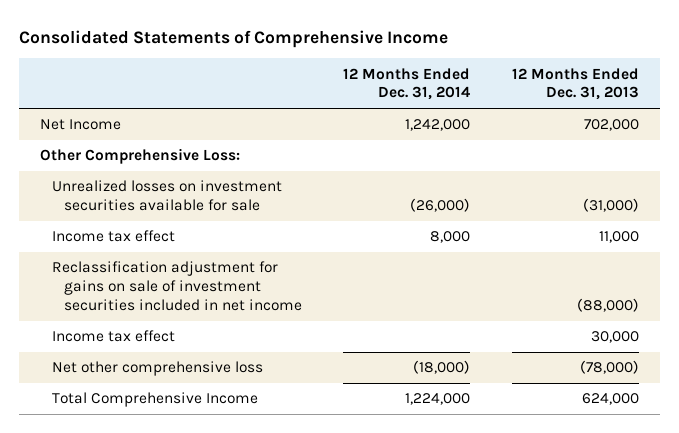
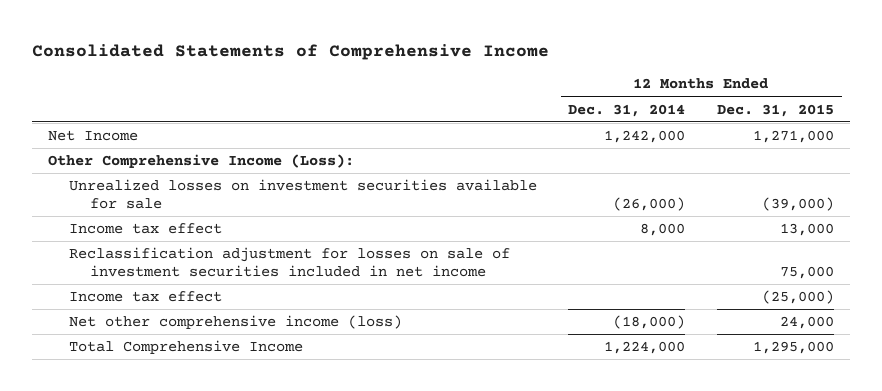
- | 12 Months Ended Dec. 31, 2014 | 12 Months Ended Dec. 31, 2013
+ | 12 Months Ended Dec. 31, 2014 | 12 Months Ended Dec. 31, 2015
- Other Comprehensive Loss:
+ Other Comprehensive Income (Loss):
- Reclassification adjustment for gains on sale of investment securities included in net income | | (88,000)
+ Reclassification adjustment for losses on sale of investment securities included in net income | | 75,000
- Net other comprehensive loss | (18,000) | (78,000)
+ Net other comprehensive income (loss) | (18,000) | 24,000

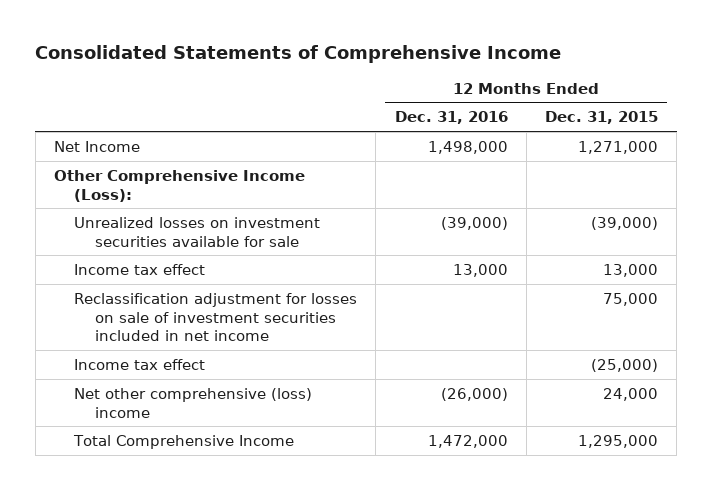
- | 12 Months Ended Dec. 31, 2014 | 12 Months Ended Dec. 31, 2015
+ | 12 Months Ended Dec. 31, 2016 | 12 Months Ended Dec. 31, 2015
- Net other comprehensive income (loss) | (18,000) | 24,000
+ Net other comprehensive (loss) income | (26,000) | 24,000

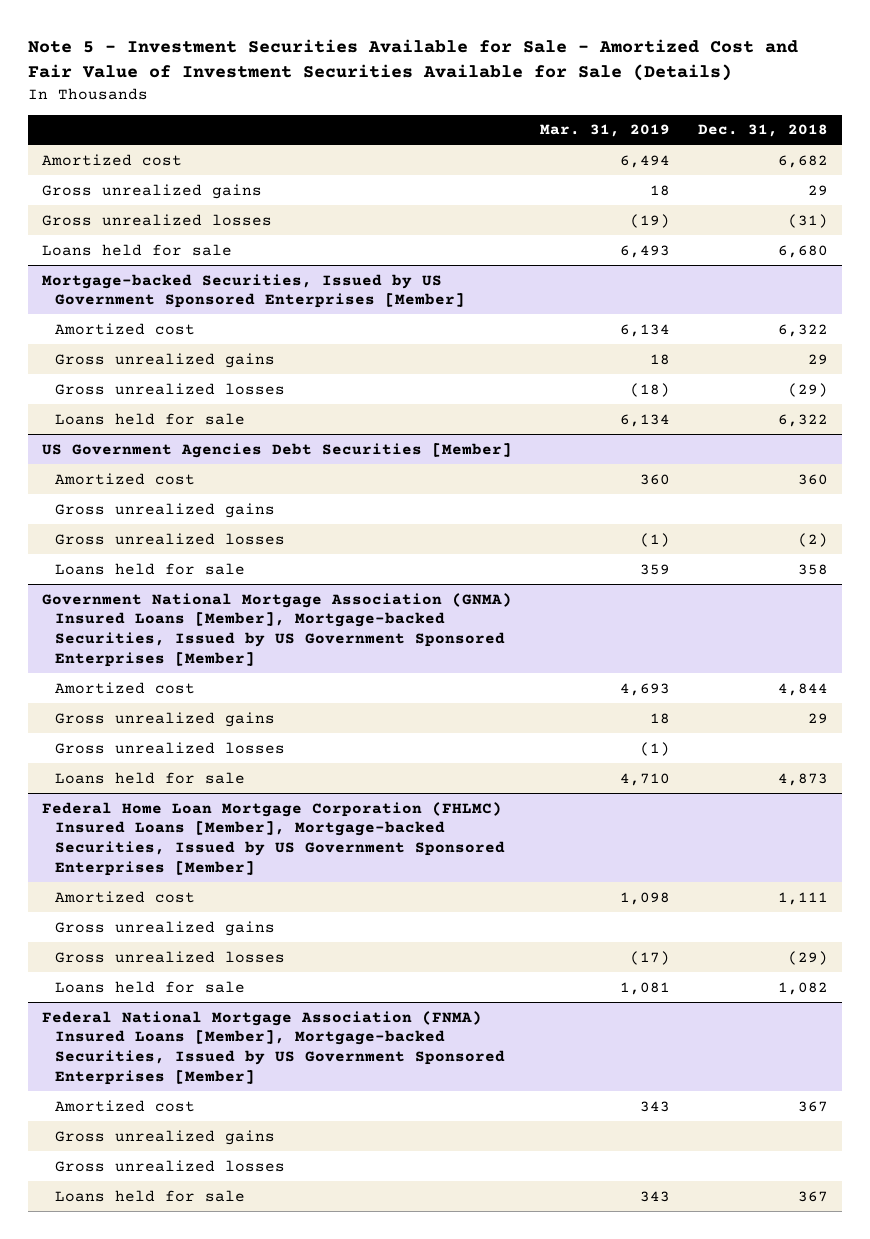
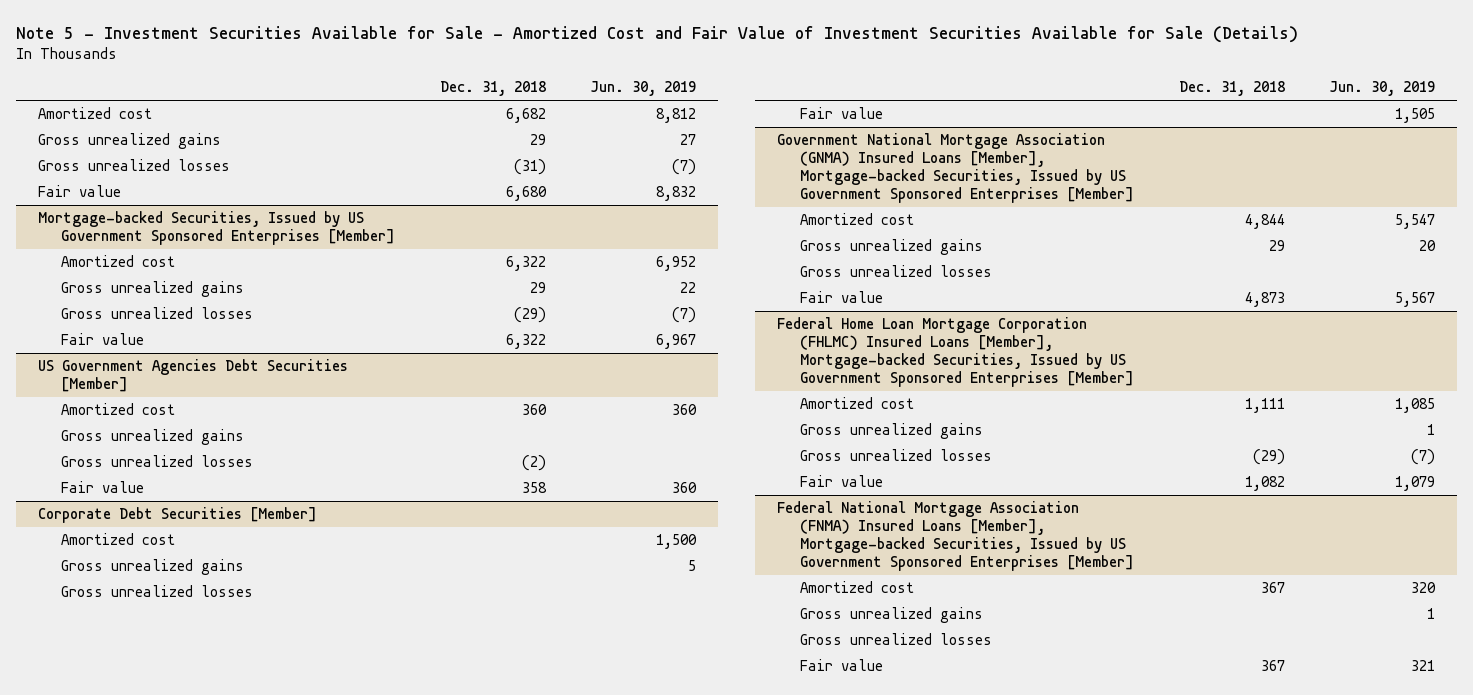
- | Mar. 31, 2019 | Dec. 31, 2018
+ | Dec. 31, 2018 | Jun. 30, 2019
- Loans held for sale | 6,493 | 6,680
+ Fair value | 6,680 | 8,832
@ Mortgage-backed Securities, Issued by US Government Sponsored Enterprises [Member]
- Loans held for sale | 6,134 | 6,322
+ Fair value | 6,322 | 6,967
@ US Government Agencies Debt Securities [Member]
- Loans held for sale | 359 | 358
+ Fair value | 358 | 360
+ Corporate Debt Securities [Member]
+ Amortized cost | | 1,500
+ Gross unrealized gains | | 5
+ Gross unrealized losses
+ Fair value | | 1,505
@ Government National Mortgage Association (GNMA) Insured Loans [Member], Mortgage-backed Securities, Issued by US Government Sponsored Enterprises [Member]
- Loans held for sale | 4,710 | 4,873
+ Fair value | 4,873 | 5,567
@ Federal Home Loan Mortgage Corporation (FHLMC) Insured Loans [Member], Mortgage-backed Securities, Issued by US Government Sponsored Enterprises [Member]
- Loans held for sale | 1,081 | 1,082
+ Fair value | 1,082 | 1,079
@ Federal National Mortgage Association (FNMA) Insured Loans [Member], Mortgage-backed Securities, Issued by US Government Sponsored Enterprises [Member]
- Loans held for sale | 343 | 367
+ Fair value | 367 | 321

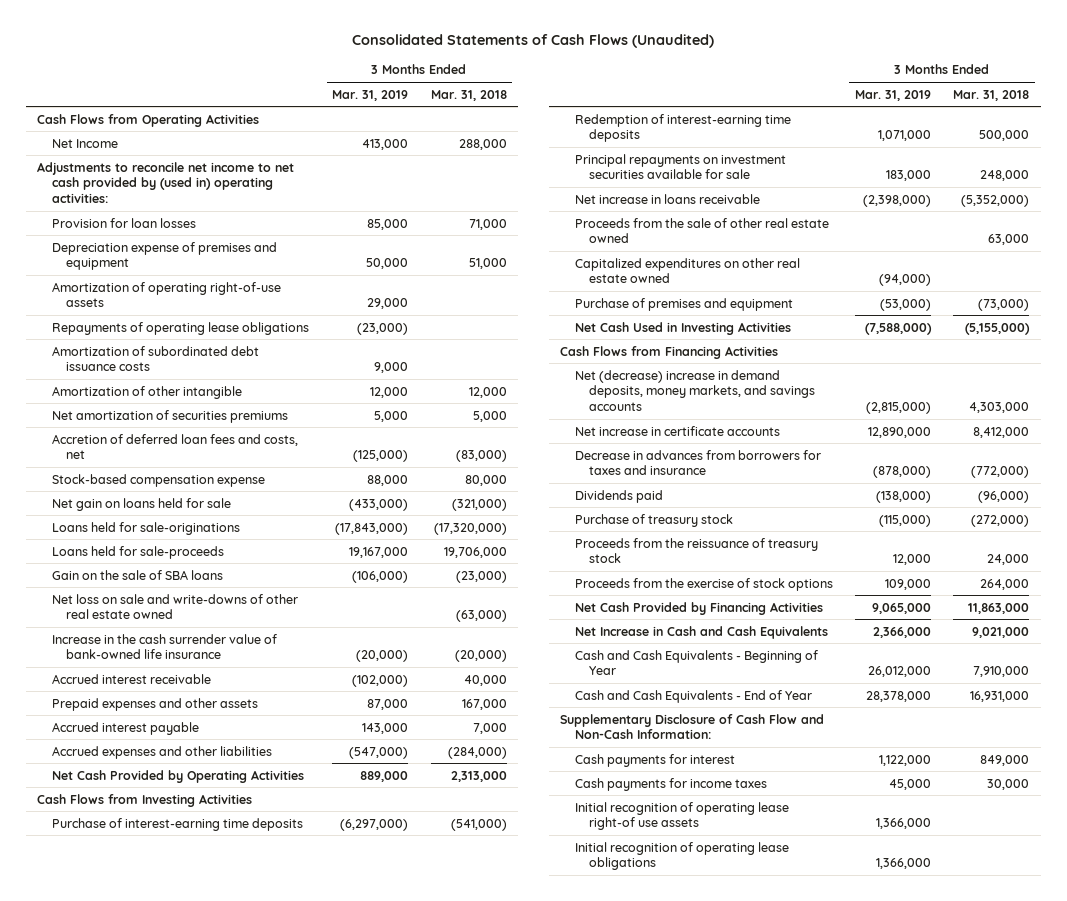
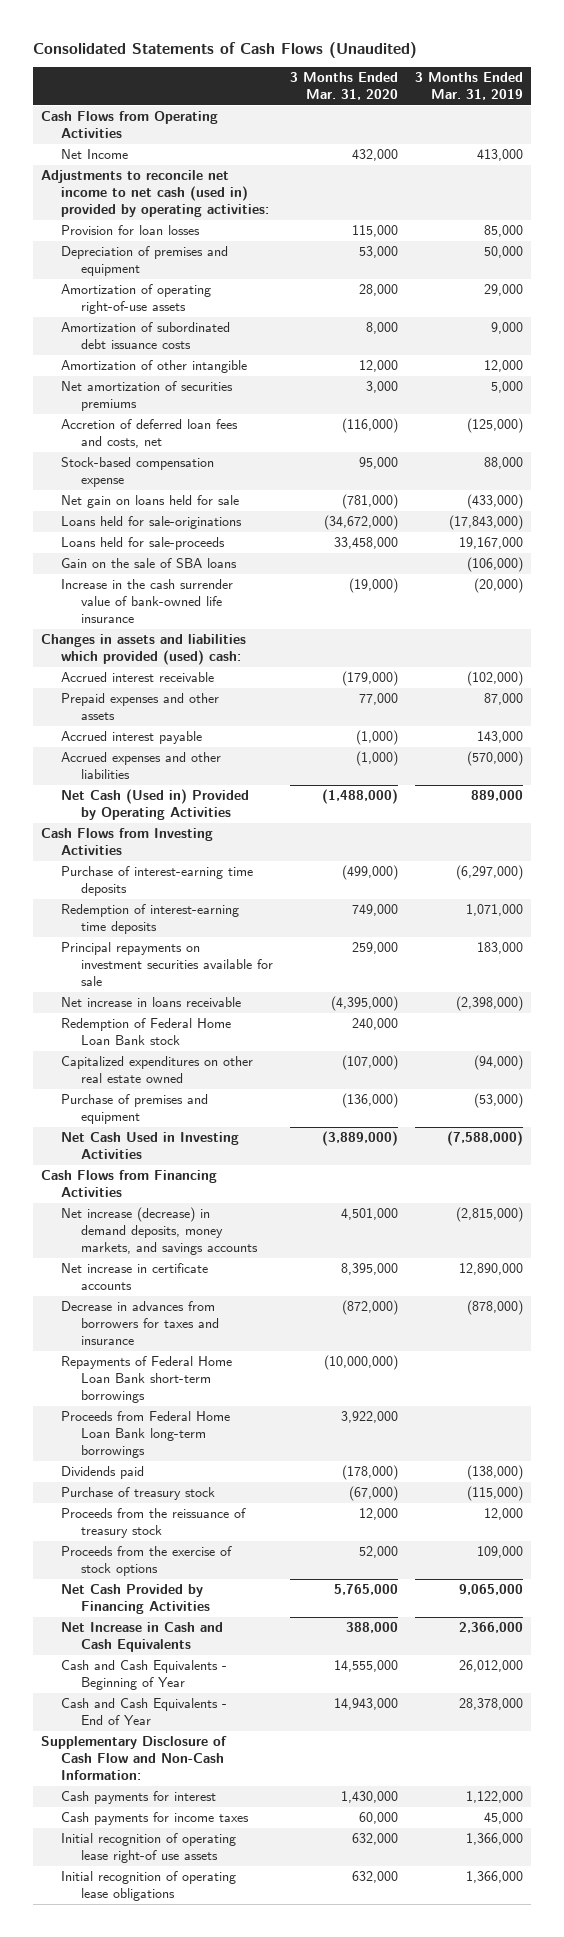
- | 3 Months Ended Mar. 31, 2019 | 3 Months Ended Mar. 31, 2018
+ | 3 Months Ended Mar. 31, 2020 | 3 Months Ended Mar. 31, 2019
- Adjustments to reconcile net income to net cash provided by (used in) operating activities:
+ Adjustments to reconcile net income to net cash (used in) provided by operating activities:
- Depreciation expense of premises and equipment | 50,000 | 51,000
+ Depreciation of premises and equipment | 53,000 | 50,000
- Repayments of operating lease obligations | (23,000) |
- Net loss on sale and write-downs of other real estate owned | | (63,000)
+ Changes in assets and liabilities which provided (used) cash:
- Accrued expenses and other liabilities | (547,000) | (284,000)
- Net Cash Provided by Operating Activities | 889,000 | 2,313,000
+ Accrued expenses and other liabilities | (1,000) | (570,000)
+ Net Cash (Used in) Provided by Operating Activities | (1,488,000) | 889,000
- Proceeds from the sale of other real estate owned | | 63,000
+ Redemption of Federal Home Loan Bank stock | 240,000 |
- Net (decrease) increase in demand deposits, money markets, and savings accounts | (2,815,000) | 4,303,000
+ Net increase (decrease) in demand deposits, money markets, and savings accounts | 4,501,000 | (2,815,000)
+ Repayments of Federal Home Loan Bank short-term borrowings | (10,000,000) |
+ Proceeds from Federal Home Loan Bank long-term borrowings | 3,922,000 |

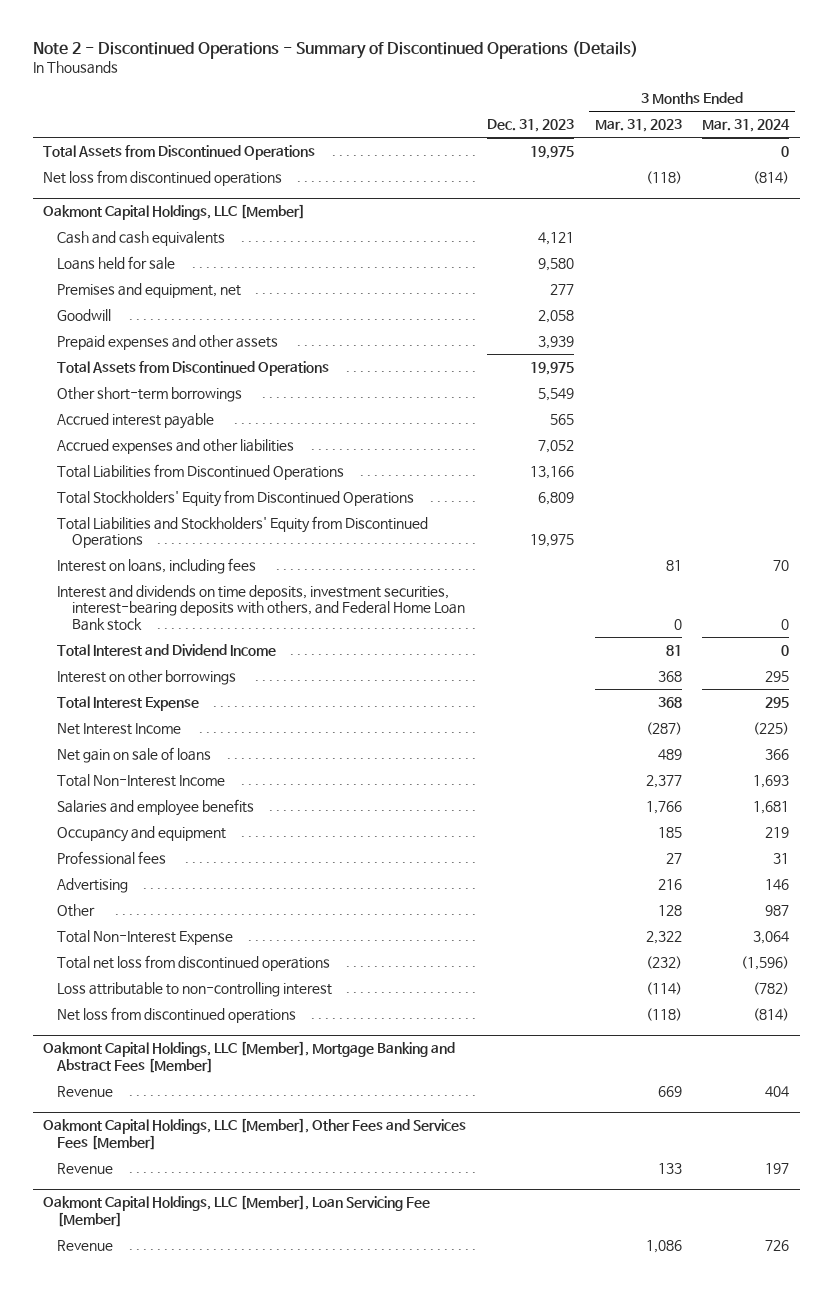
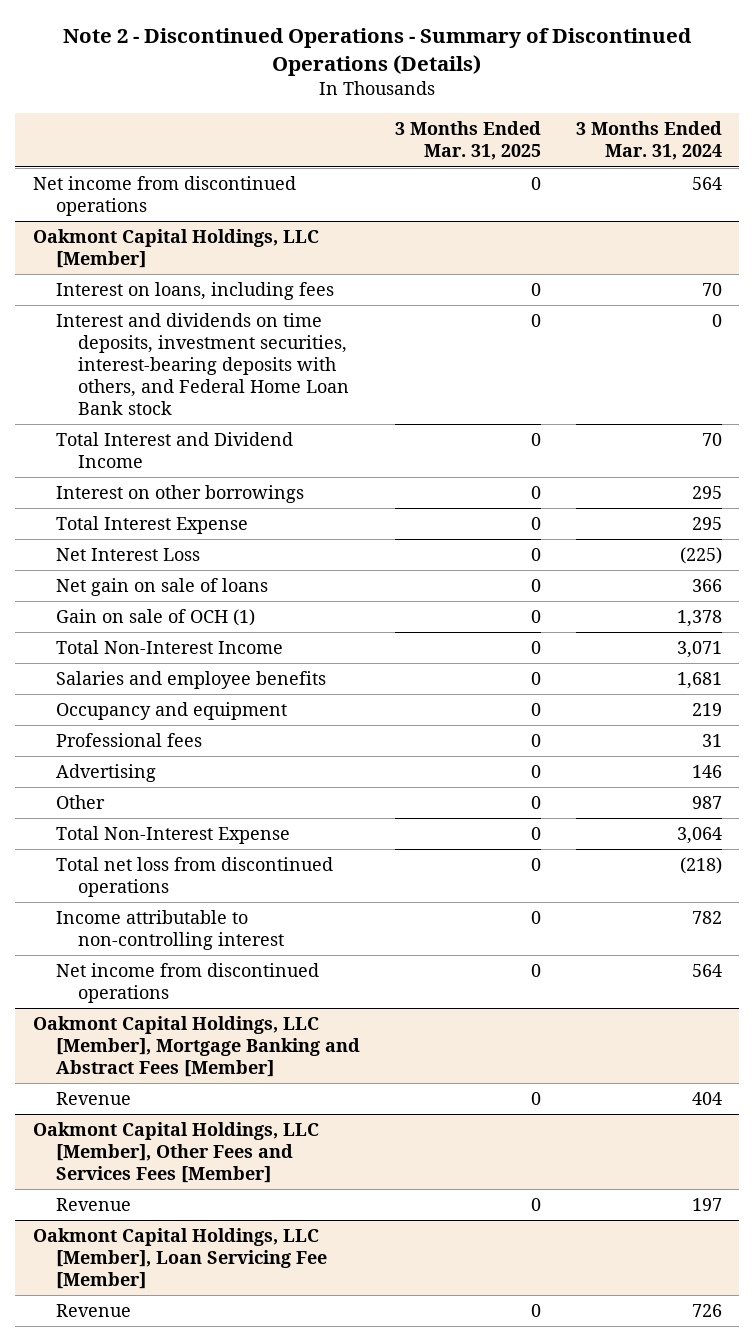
- | Dec. 31, 2023 | 3 Months Ended Mar. 31, 2023 | 3 Months Ended Mar. 31, 2024
+ | 3 Months Ended Mar. 31, 2025 | 3 Months Ended Mar. 31, 2024
- Total Assets from Discontinued Operations | 19,975 | | 0
- Net loss from discontinued operations | | (118) | (814)
+ Net income from discontinued operations | 0 | 564
@ Oakmont Capital Holdings, LLC [Member]
- Cash and cash equivalents | 4,121 | |
- Loans held for sale | 9,580 | |
- Premises and equipment, net | 277 | |
- Goodwill | 2,058 | |
- Prepaid expenses and other assets | 3,939 | |
- Total Assets from Discontinued Operations | 19,975 | |
- Other short-term borrowings | 5,549 | |
- Accrued interest payable | 565 | |
- Accrued expenses and other liabilities | 7,052 | |
- Total Liabilities from Discontinued Operations | 13,166 | |
- Total Stockholders' Equity from Discontinued Operations | 6,809 | |
- Total Liabilities and Stockholders' Equity from Discontinued Operations | 19,975 | |
- Total Interest and Dividend Income | | 81 | 0
+ Total Interest and Dividend Income | 0 | 70
- Net Interest Income | | (287) | (225)
+ Net Interest Loss | 0 | (225)
- Total Non-Interest Income | | 2,377 | 1,693
+ Gain on sale of OCH (1) | 0 | 1,378
+ Total Non-Interest Income | 0 | 3,071
- Total net loss from discontinued operations | | (232) | (1,596)
- Loss attributable to non-controlling interest | | (114) | (782)
- Net loss from discontinued operations | | (118) | (814)
+ Total net loss from discontinued operations | 0 | (218)
+ Income attributable to non-controlling interest | 0 | 782
+ Net income from discontinued operations | 0 | 564

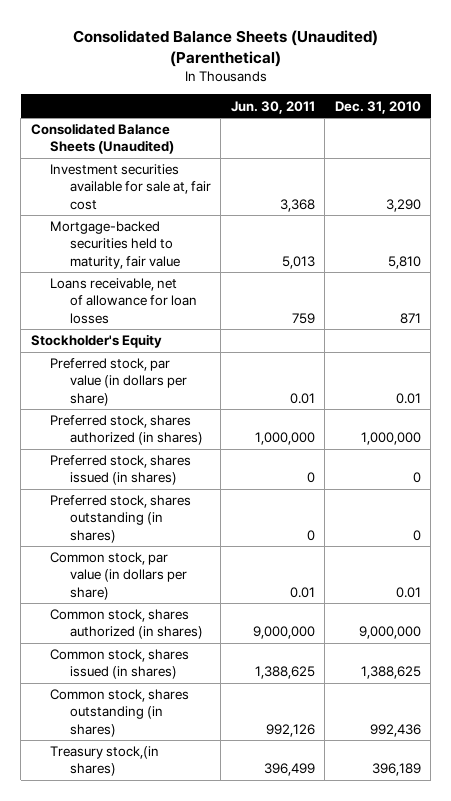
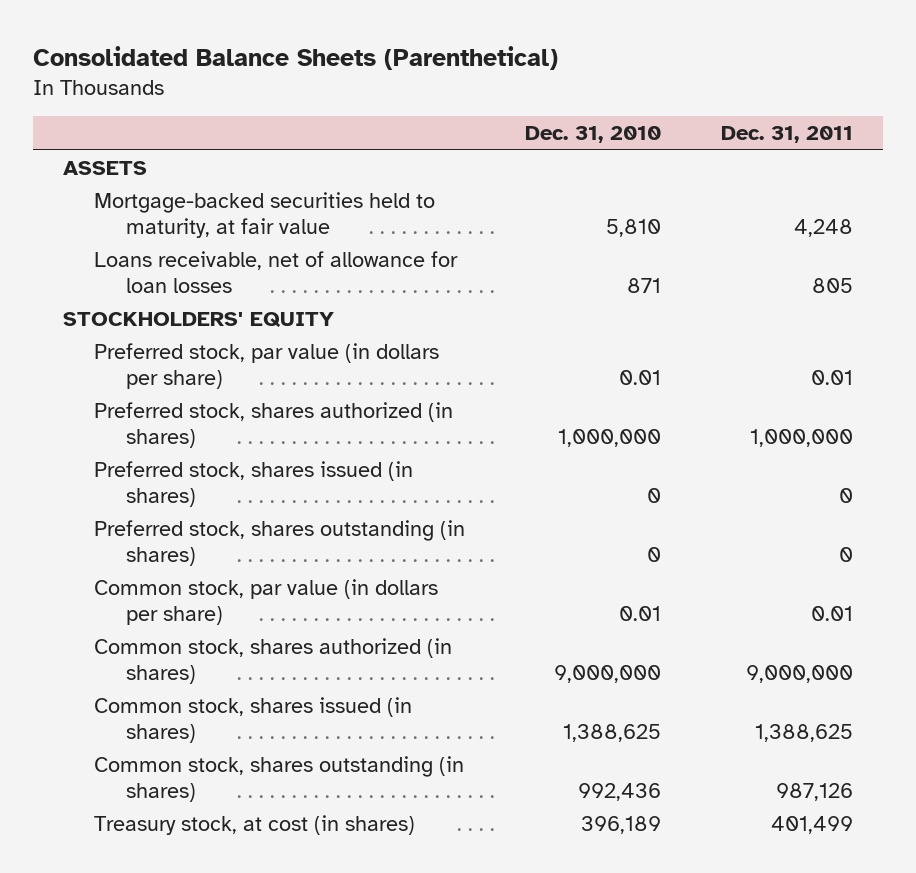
- Consolidated Balance Sheets (Unaudited) (Parenthetical)
+ Consolidated Balance Sheets (Parenthetical)
- | Jun. 30, 2011 | Dec. 31, 2010
+ | Dec. 31, 2010 | Dec. 31, 2011
- Consolidated Balance Sheets (Unaudited)
- Investment securities available for sale at, fair cost | 3,368 | 3,290
- Mortgage-backed securities held to maturity, fair value | 5,013 | 5,810
+ ASSETS
+ Mortgage-backed securities held to maturity, at fair value | 5,810 | 4,248
- Stockholder's Equity
+ STOCKHOLDERS' EQUITY
- Treasury stock,(in shares) | 396,499 | 396,189
+ Treasury stock, at cost (in shares) | 396,189 | 401,499

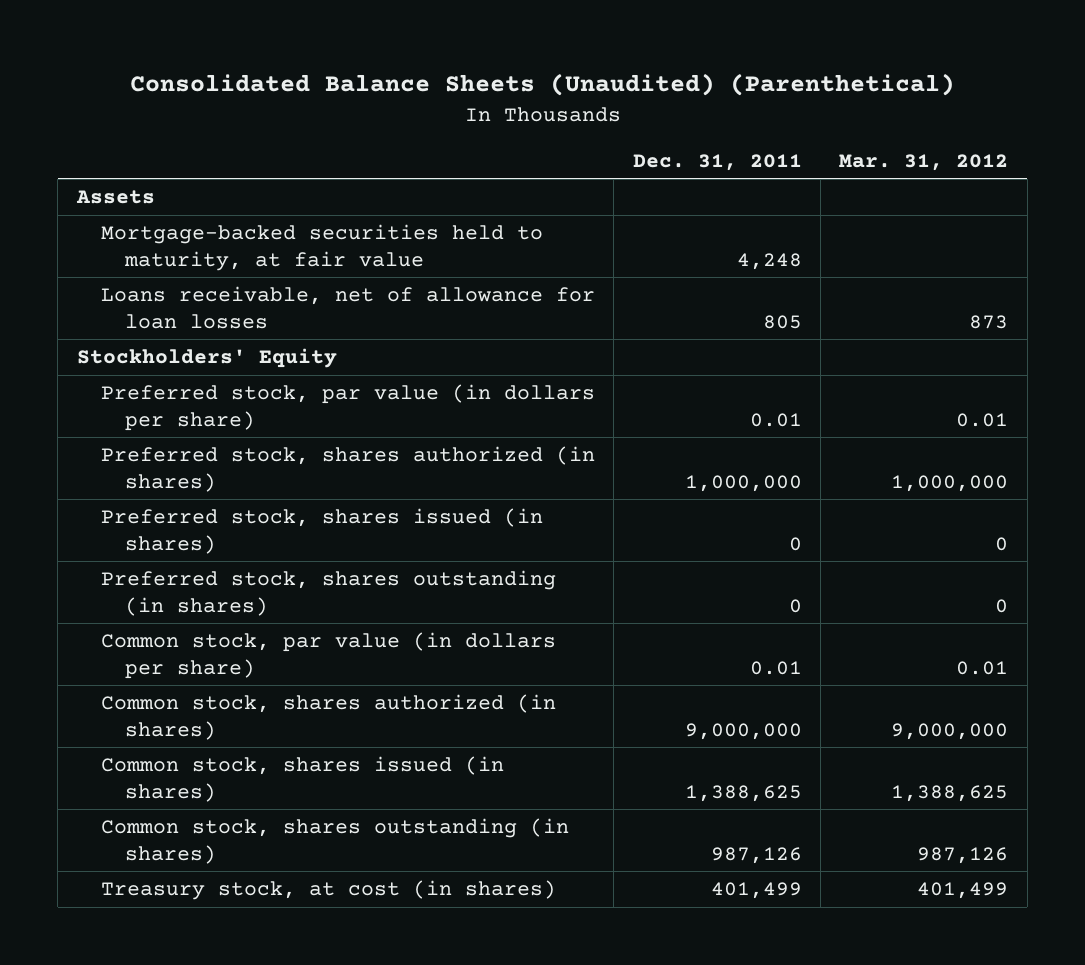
- Consolidated Balance Sheets (Parenthetical)
+ Consolidated Balance Sheets (Unaudited) (Parenthetical)
- | Dec. 31, 2010 | Dec. 31, 2011
+ | Dec. 31, 2011 | Mar. 31, 2012
- ASSETS
+ Assets
- STOCKHOLDERS' EQUITY
+ Stockholders' Equity

